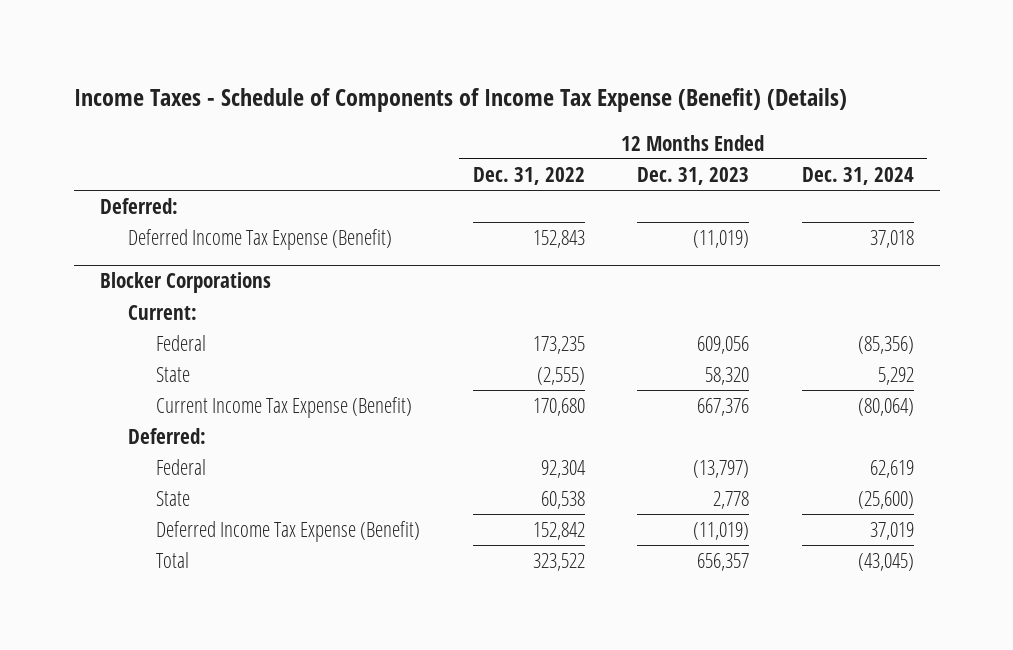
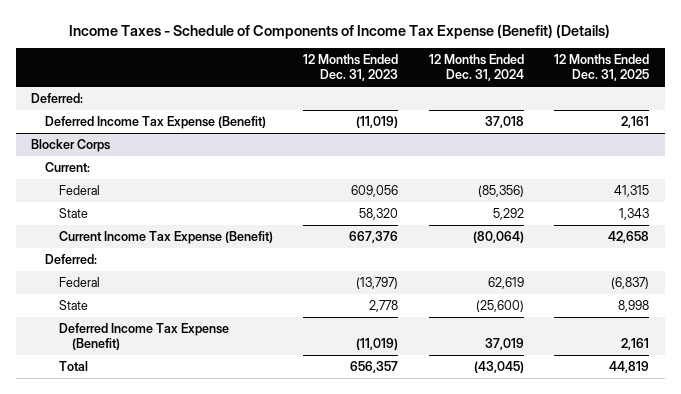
- | 12 Months Ended Dec. 31, 2022 | 12 Months Ended Dec. 31, 2023 | 12 Months Ended Dec. 31, 2024
+ | 12 Months Ended Dec. 31, 2023 | 12 Months Ended Dec. 31, 2024 | 12 Months Ended Dec. 31, 2025
- Blocker Corporations
+ Blocker Corps

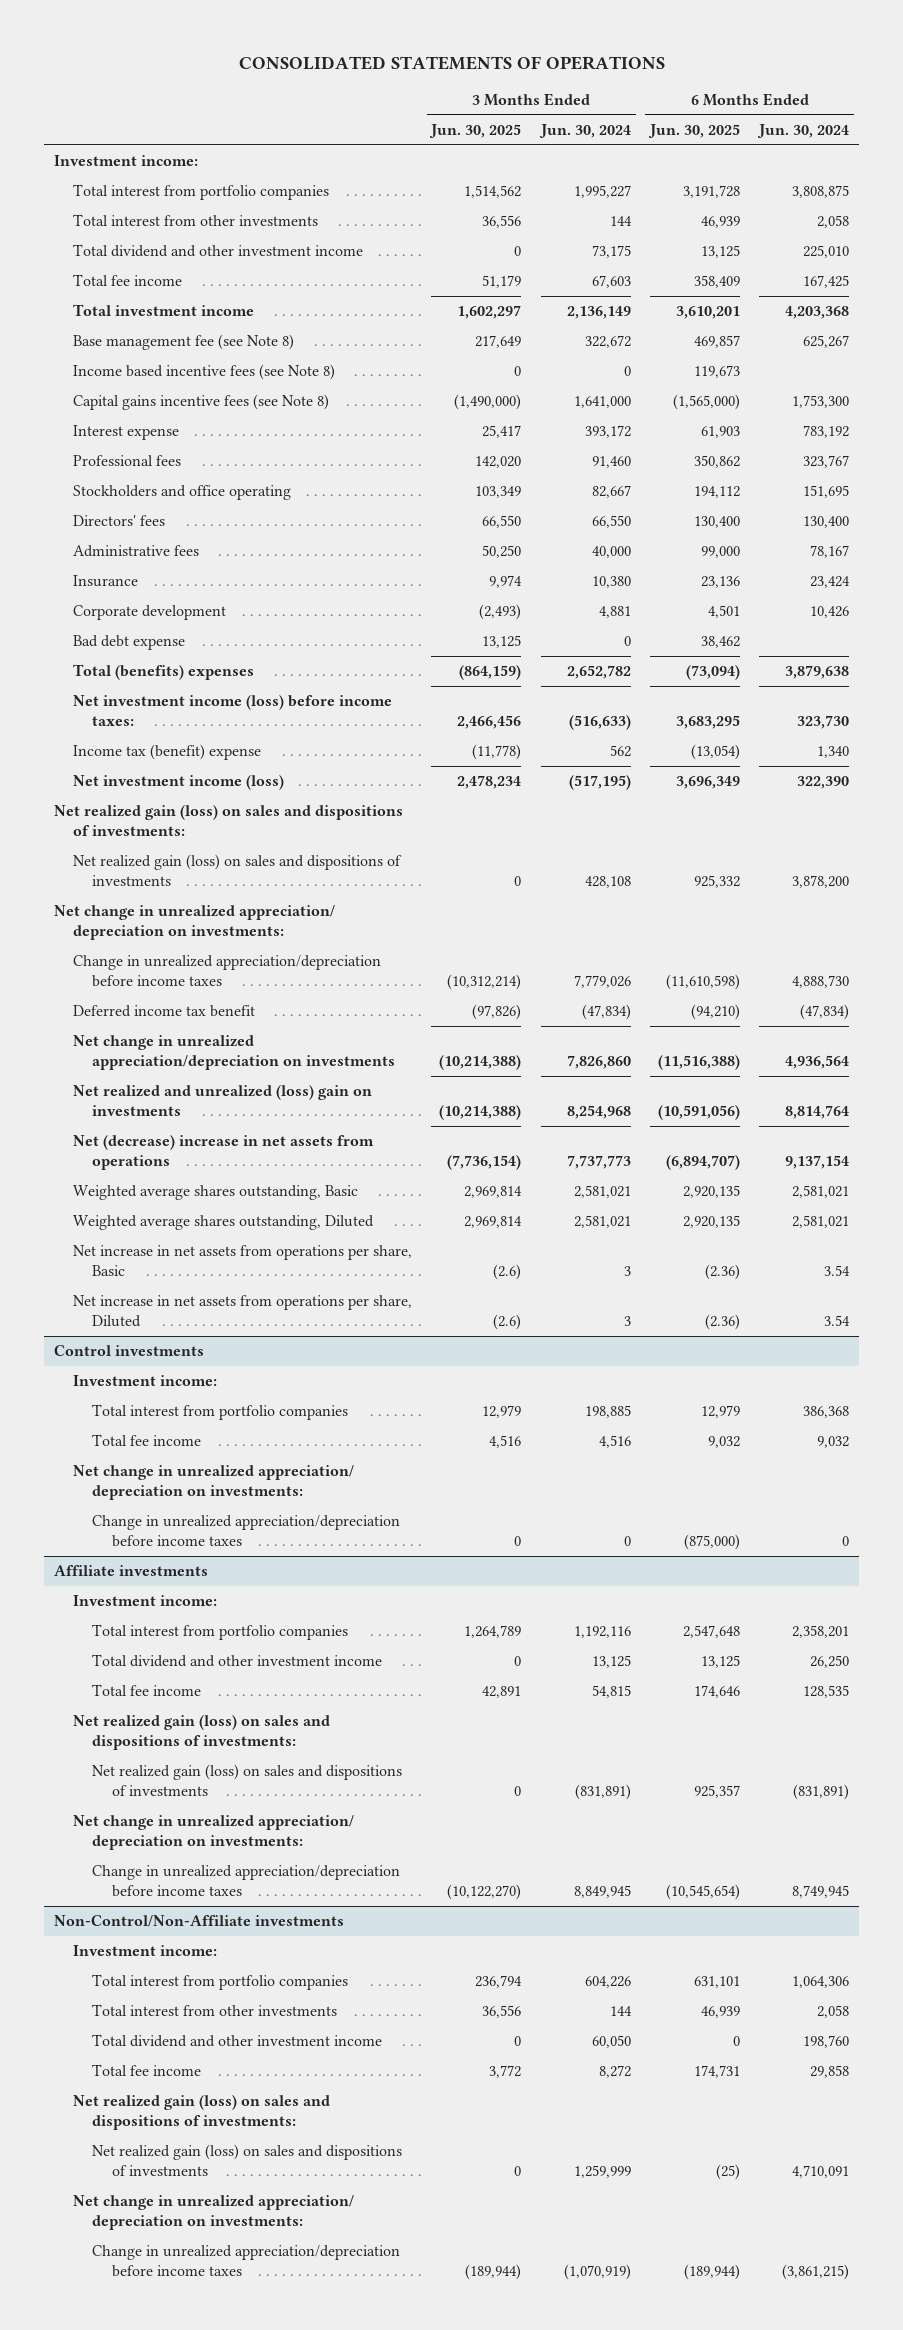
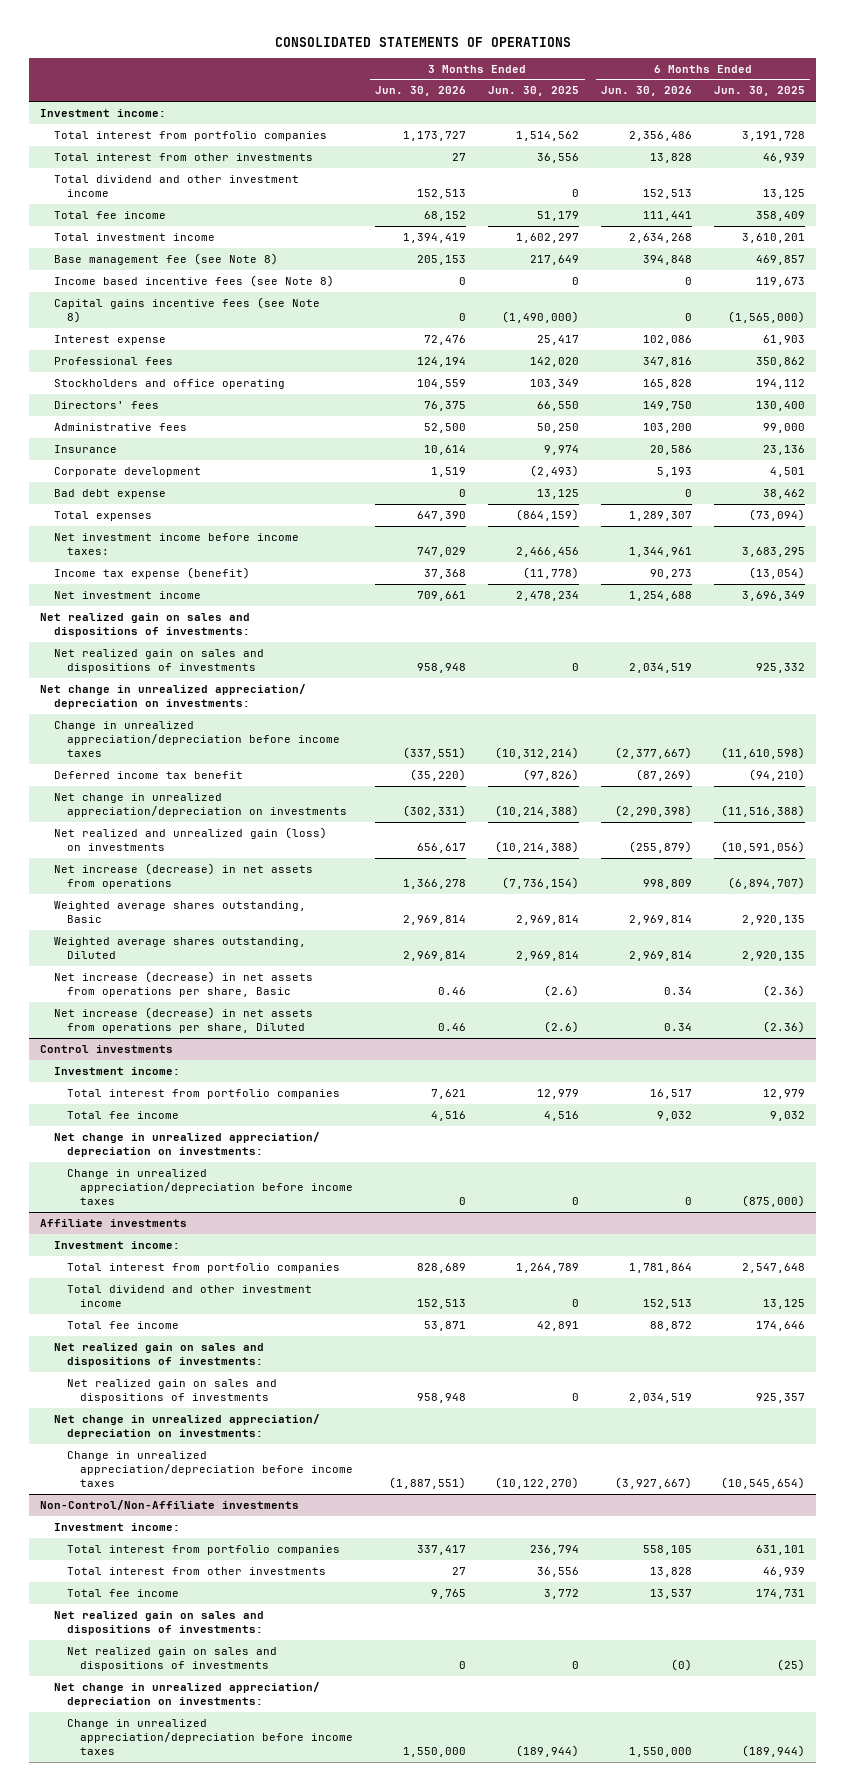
- | 3 Months Ended Jun. 30, 2025 | 3 Months Ended Jun. 30, 2024 | 6 Months Ended Jun. 30, 2025 | 6 Months Ended Jun. 30, 2024
+ | 3 Months Ended Jun. 30, 2026 | 3 Months Ended Jun. 30, 2025 | 6 Months Ended Jun. 30, 2026 | 6 Months Ended Jun. 30, 2025
- Total (benefits) expenses | (864,159) | 2,652,782 | (73,094) | 3,879,638
- Net investment income (loss) before income taxes: | 2,466,456 | (516,633) | 3,683,295 | 323,730
- Income tax (benefit) expense | (11,778) | 562 | (13,054) | 1,340
- Net investment income (loss) | 2,478,234 | (517,195) | 3,696,349 | 322,390
- Net realized gain (loss) on sales and dispositions of investments:
- Net realized gain (loss) on sales and dispositions of investments | 0 | 428,108 | 925,332 | 3,878,200
+ Total expenses | 647,390 | (864,159) | 1,289,307 | (73,094)
+ Net investment income before income taxes: | 747,029 | 2,466,456 | 1,344,961 | 3,683,295
+ Income tax expense (benefit) | 37,368 | (11,778) | 90,273 | (13,054)
+ Net investment income | 709,661 | 2,478,234 | 1,254,688 | 3,696,349
+ Net realized gain on sales and dispositions of investments:
+ Net realized gain on sales and dispositions of investments | 958,948 | 0 | 2,034,519 | 925,332
- Net realized and unrealized (loss) gain on investments | (10,214,388) | 8,254,968 | (10,591,056) | 8,814,764
- Net (decrease) increase in net assets from operations | (7,736,154) | 7,737,773 | (6,894,707) | 9,137,154
+ Net realized and unrealized gain (loss) on investments | 656,617 | (10,214,388) | (255,879) | (10,591,056)
+ Net increase (decrease) in net assets from operations | 1,366,278 | (7,736,154) | 998,809 | (6,894,707)
- Net increase in net assets from operations per share, Basic | (2.6) | 3 | (2.36) | 3.54
- Net increase in net assets from operations per share, Diluted | (2.6) | 3 | (2.36) | 3.54
+ Net increase (decrease) in net assets from operations per share, Basic | 0.46 | (2.6) | 0.34 | (2.36)
+ Net increase (decrease) in net assets from operations per share, Diluted | 0.46 | (2.6) | 0.34 | (2.36)
@ Affiliate investments
- Net realized gain (loss) on sales and dispositions of investments:
- Net realized gain (loss) on sales and dispositions of investments | 0 | (831,891) | 925,357 | (831,891)
+ Net realized gain on sales and dispositions of investments:
+ Net realized gain on sales and dispositions of investments | 958,948 | 0 | 2,034,519 | 925,357
@ Non-Control/Non-Affiliate investments
- Total dividend and other investment income | 0 | 60,050 | 0 | 198,760
- Net realized gain (loss) on sales and dispositions of investments:
- Net realized gain (loss) on sales and dispositions of investments | 0 | 1,259,999 | (25) | 4,710,091
+ Net realized gain on sales and dispositions of investments:
+ Net realized gain on sales and dispositions of investments | 0 | 0 | (0) | (25)

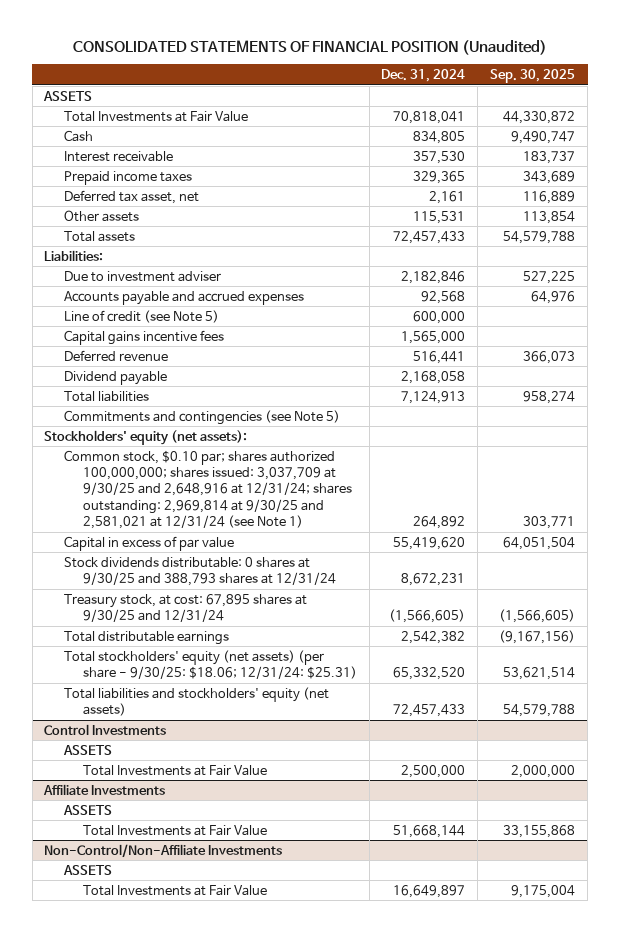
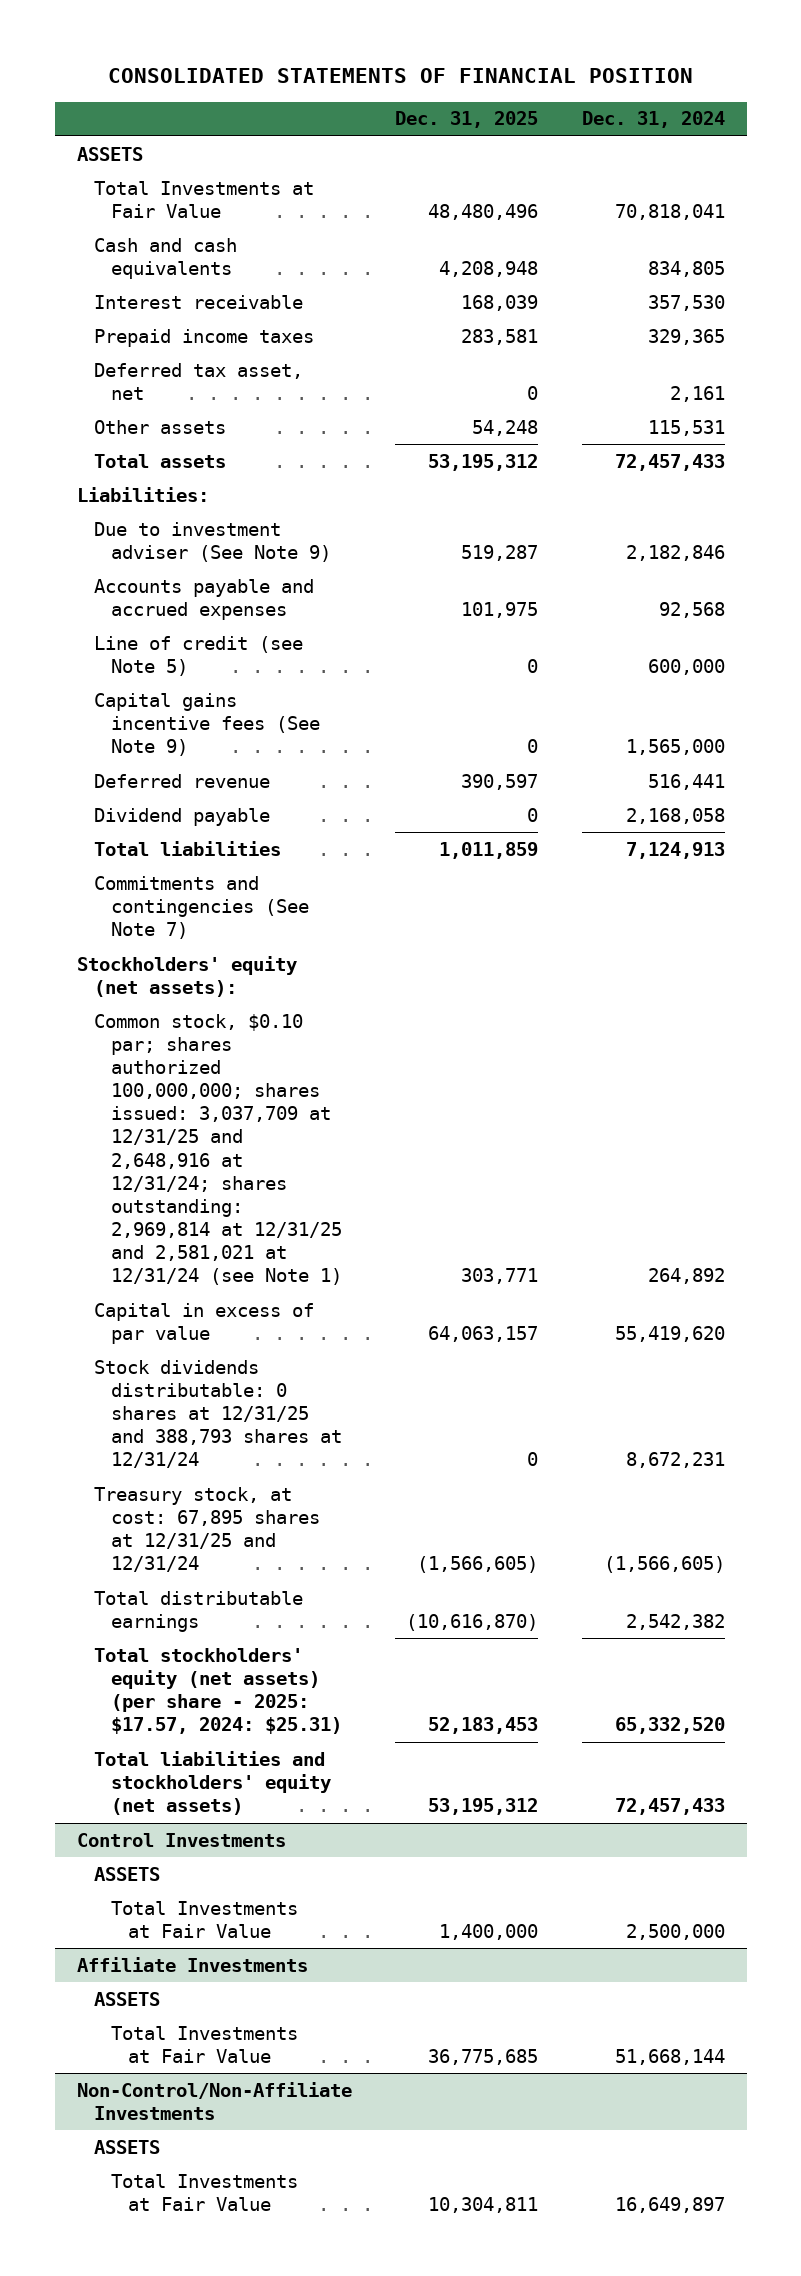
- CONSOLIDATED STATEMENTS OF FINANCIAL POSITION (Unaudited)
+ CONSOLIDATED STATEMENTS OF FINANCIAL POSITION
- | Dec. 31, 2024 | Sep. 30, 2025
+ | Dec. 31, 2025 | Dec. 31, 2024
- Cash | 834,805 | 9,490,747
+ Cash and cash equivalents | 4,208,948 | 834,805
- Due to investment adviser | 2,182,846 | 527,225
+ Due to investment adviser (See Note 9) | 519,287 | 2,182,846
- Capital gains incentive fees | 1,565,000 |
+ Capital gains incentive fees (See Note 9) | 0 | 1,565,000
- Commitments and contingencies (see Note 5)
+ Commitments and contingencies (See Note 7)
- Common stock, $0.10 par; shares authorized 100,000,000; shares issued: 3,037,709 at 9/30/25 and 2,648,916 at 12/31/24; shares outstanding: 2,969,814 at 9/30/25 and 2,581,021 at 12/31/24 (see Note 1) | 264,892 | 303,771
+ Common stock, $0.10 par; shares authorized 100,000,000; shares issued: 3,037,709 at 12/31/25 and 2,648,916 at 12/31/24; shares outstanding: 2,969,814 at 12/31/25 and 2,581,021 at 12/31/24 (see Note 1) | 303,771 | 264,892
- Stock dividends distributable: 0 shares at 9/30/25 and 388,793 shares at 12/31/24 | 8,672,231 |
- Treasury stock, at cost: 67,895 shares at 9/30/25 and 12/31/24 | (1,566,605) | (1,566,605)
+ Stock dividends distributable: 0 shares at 12/31/25 and 388,793 shares at 12/31/24 | 0 | 8,672,231
+ Treasury stock, at cost: 67,895 shares at 12/31/25 and 12/31/24 | (1,566,605) | (1,566,605)
- Total stockholders' equity (net assets) (per share - 9/30/25: $18.06; 12/31/24: $25.31) | 65,332,520 | 53,621,514
+ Total stockholders' equity (net assets) (per share - 2025: $17.57, 2024: $25.31) | 52,183,453 | 65,332,520

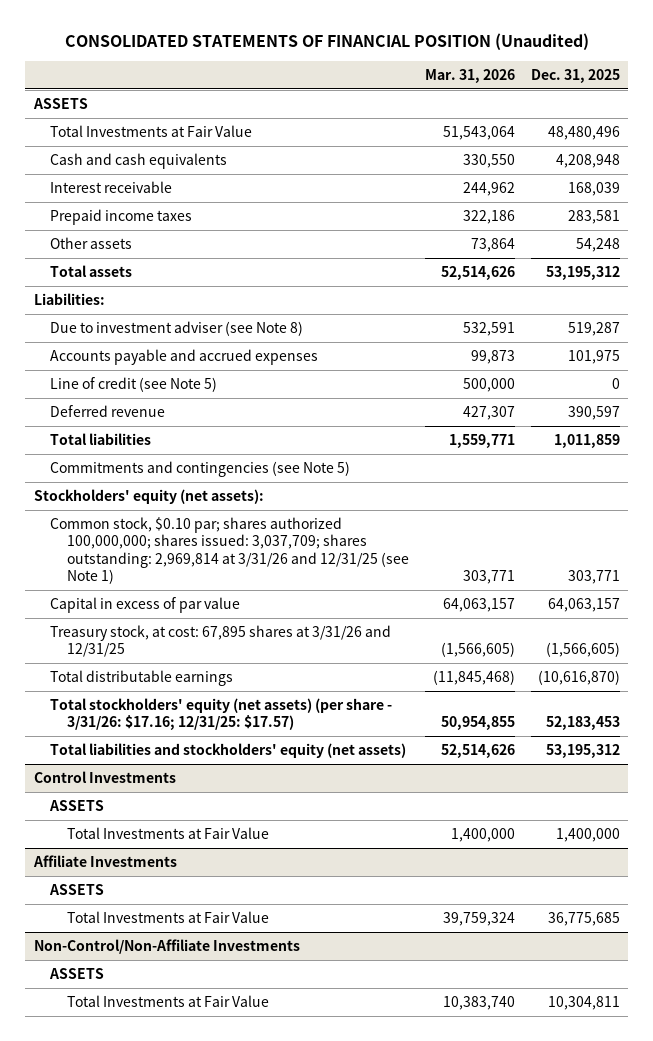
- CONSOLIDATED STATEMENTS OF FINANCIAL POSITION
+ CONSOLIDATED STATEMENTS OF FINANCIAL POSITION (Unaudited)
- | Dec. 31, 2025 | Dec. 31, 2024
+ | Mar. 31, 2026 | Dec. 31, 2025
- Deferred tax asset, net | 0 | 2,161
- Due to investment adviser (See Note 9) | 519,287 | 2,182,846
+ Due to investment adviser (see Note 8) | 532,591 | 519,287
- Capital gains incentive fees (See Note 9) | 0 | 1,565,000
- Dividend payable | 0 | 2,168,058
- Commitments and contingencies (See Note 7)
+ Commitments and contingencies (see Note 5)
- Common stock, $0.10 par; shares authorized 100,000,000; shares issued: 3,037,709 at 12/31/25 and 2,648,916 at 12/31/24; shares outstanding: 2,969,814 at 12/31/25 and 2,581,021 at 12/31/24 (see Note 1) | 303,771 | 264,892
+ Common stock, $0.10 par; shares authorized 100,000,000; shares issued: 3,037,709; shares outstanding: 2,969,814 at 3/31/26 and 12/31/25 (see Note 1) | 303,771 | 303,771
- Stock dividends distributable: 0 shares at 12/31/25 and 388,793 shares at 12/31/24 | 0 | 8,672,231
- Treasury stock, at cost: 67,895 shares at 12/31/25 and 12/31/24 | (1,566,605) | (1,566,605)
+ Treasury stock, at cost: 67,895 shares at 3/31/26 and 12/31/25 | (1,566,605) | (1,566,605)
- Total stockholders' equity (net assets) (per share - 2025: $17.57, 2024: $25.31) | 52,183,453 | 65,332,520
+ Total stockholders' equity (net assets) (per share - 3/31/26: $17.16; 12/31/25: $17.57) | 50,954,855 | 52,183,453

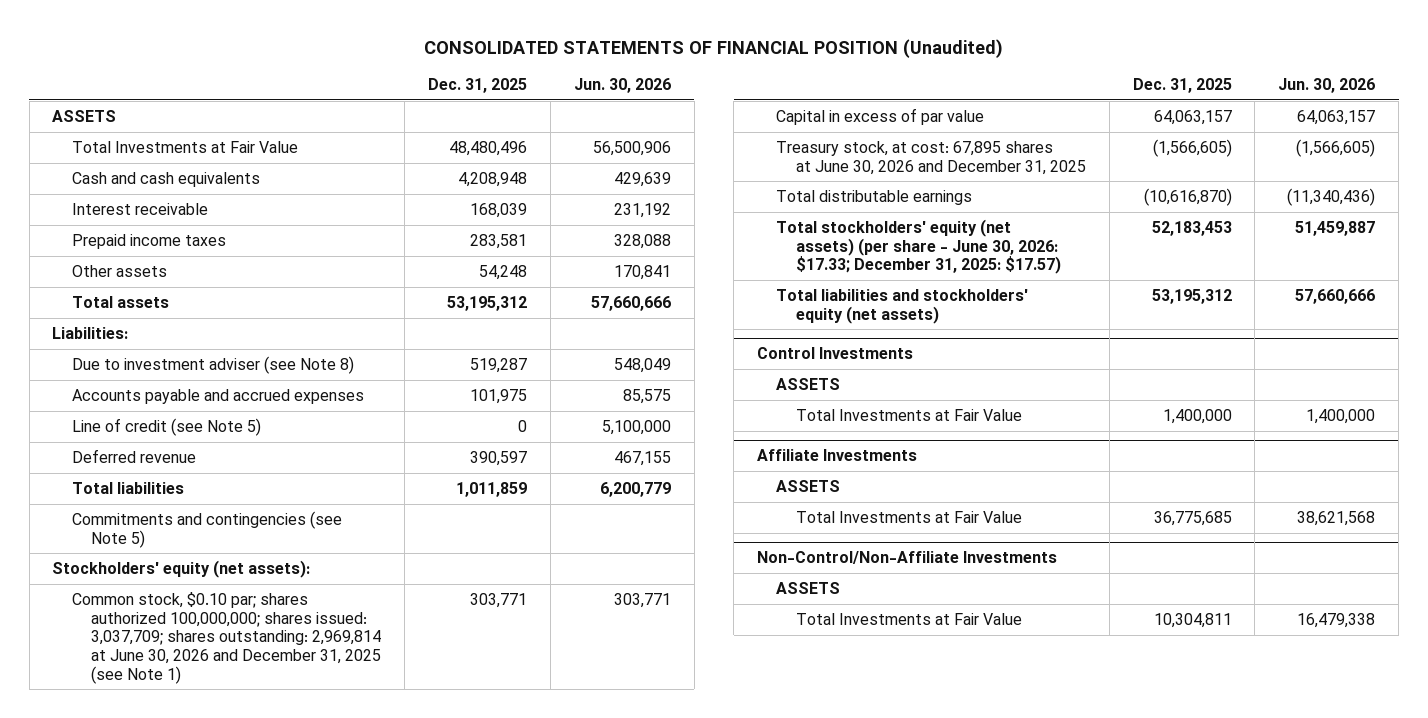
- | Mar. 31, 2026 | Dec. 31, 2025
+ | Dec. 31, 2025 | Jun. 30, 2026
- Common stock, $0.10 par; shares authorized 100,000,000; shares issued: 3,037,709; shares outstanding: 2,969,814 at 3/31/26 and 12/31/25 (see Note 1) | 303,771 | 303,771
+ Common stock, $0.10 par; shares authorized 100,000,000; shares issued: 3,037,709; shares outstanding: 2,969,814 at June 30, 2026 and December 31, 2025 (see Note 1) | 303,771 | 303,771
- Treasury stock, at cost: 67,895 shares at 3/31/26 and 12/31/25 | (1,566,605) | (1,566,605)
+ Treasury stock, at cost: 67,895 shares at June 30, 2026 and December 31, 2025 | (1,566,605) | (1,566,605)
- Total stockholders' equity (net assets) (per share - 3/31/26: $17.16; 12/31/25: $17.57) | 50,954,855 | 52,183,453
+ Total stockholders' equity (net assets) (per share - June 30, 2026: $17.33; December 31, 2025: $17.57) | 52,183,453 | 51,459,887

